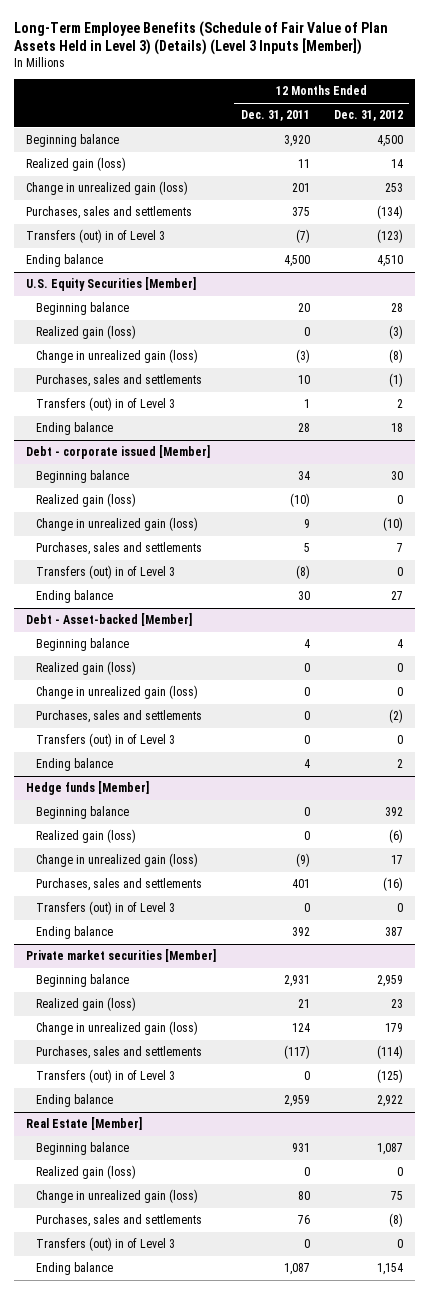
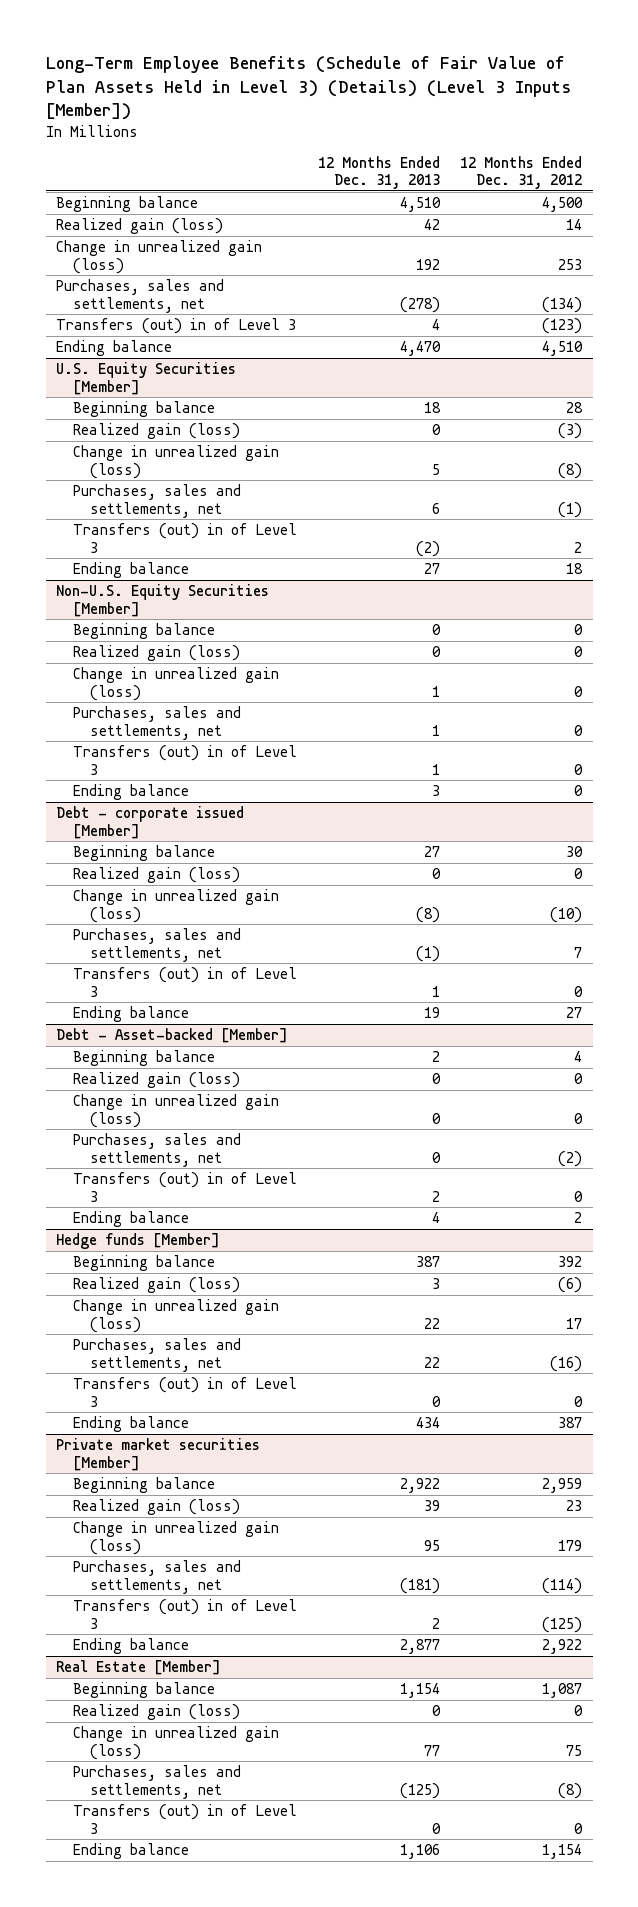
- | 12 Months Ended Dec. 31, 2011 | 12 Months Ended Dec. 31, 2012
+ | 12 Months Ended Dec. 31, 2013 | 12 Months Ended Dec. 31, 2012
- Purchases, sales and settlements | 375 | (134)
+ Purchases, sales and settlements, net | (278) | (134)
@ U.S. Equity Securities [Member]
- Purchases, sales and settlements | 10 | (1)
+ Purchases, sales and settlements, net | 6 | (1)
+ Non-U.S. Equity Securities [Member]
+ Beginning balance | 0 | 0
+ Realized gain (loss) | 0 | 0
+ Change in unrealized gain (loss) | 1 | 0
+ Purchases, sales and settlements, net | 1 | 0
+ Transfers (out) in of Level 3 | 1 | 0
+ Ending balance | 3 | 0
@ Debt - corporate issued [Member]
- Purchases, sales and settlements | 5 | 7
+ Purchases, sales and settlements, net | (1) | 7
@ Debt - Asset-backed [Member]
- Purchases, sales and settlements | 0 | (2)
+ Purchases, sales and settlements, net | 0 | (2)
@ Hedge funds [Member]
- Purchases, sales and settlements | 401 | (16)
+ Purchases, sales and settlements, net | 22 | (16)
@ Private market securities [Member]
- Purchases, sales and settlements | (117) | (114)
+ Purchases, sales and settlements, net | (181) | (114)
@ Real Estate [Member]
- Purchases, sales and settlements | 76 | (8)
+ Purchases, sales and settlements, net | (125) | (8)

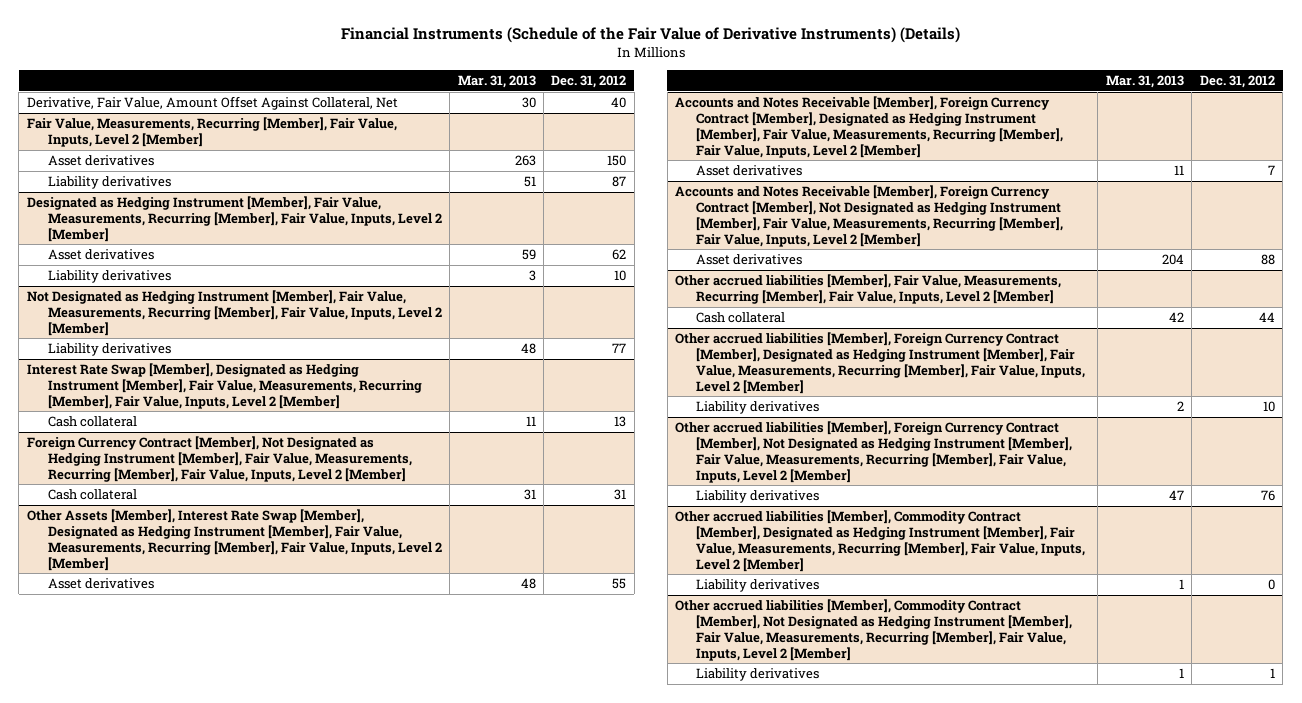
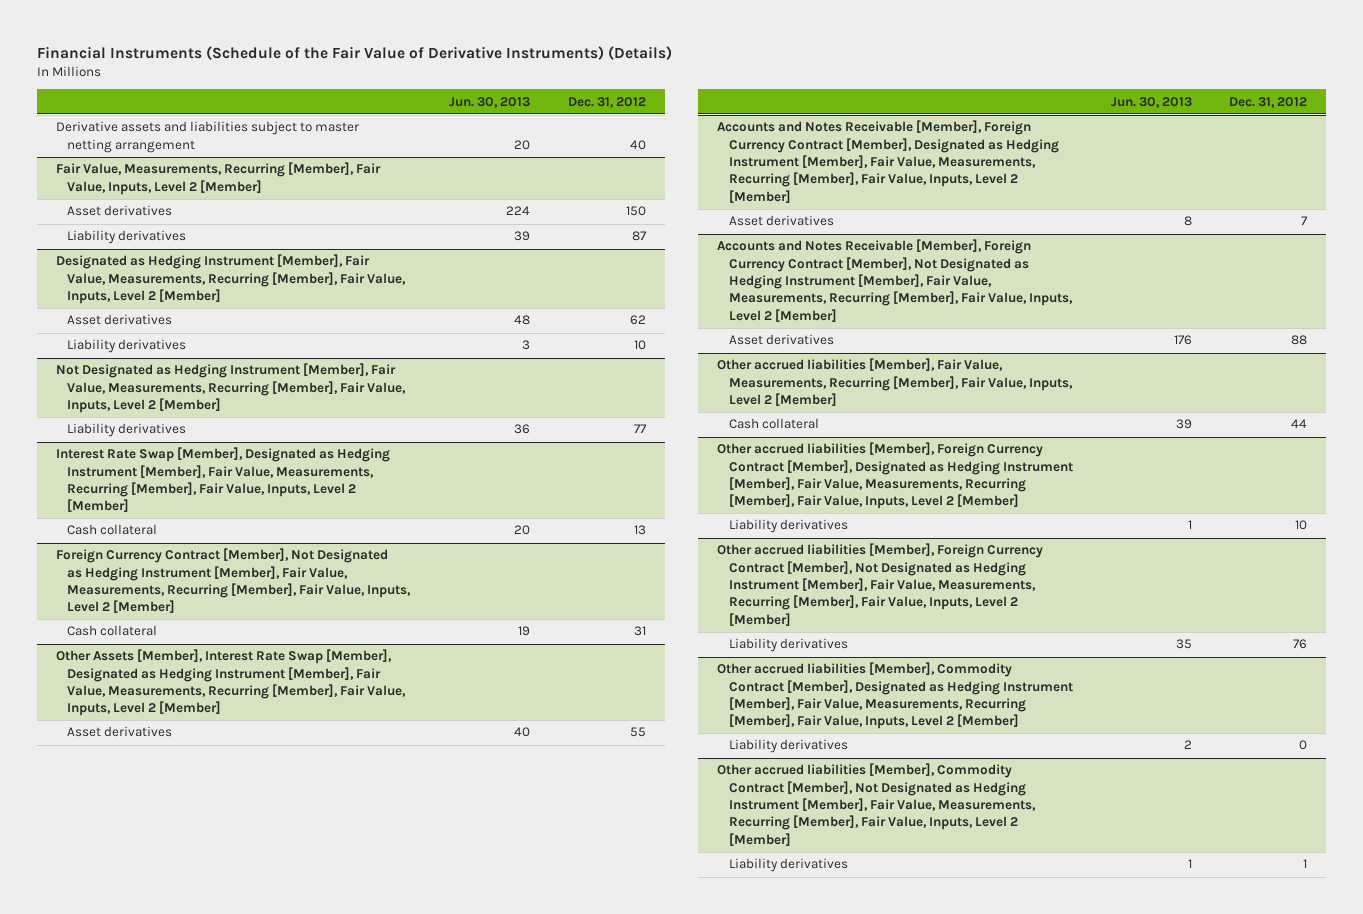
- | Mar. 31, 2013 | Dec. 31, 2012
+ | Jun. 30, 2013 | Dec. 31, 2012
- Derivative, Fair Value, Amount Offset Against Collateral, Net | 30 | 40
+ Derivative assets and liabilities subject to master netting arrangement | 20 | 40

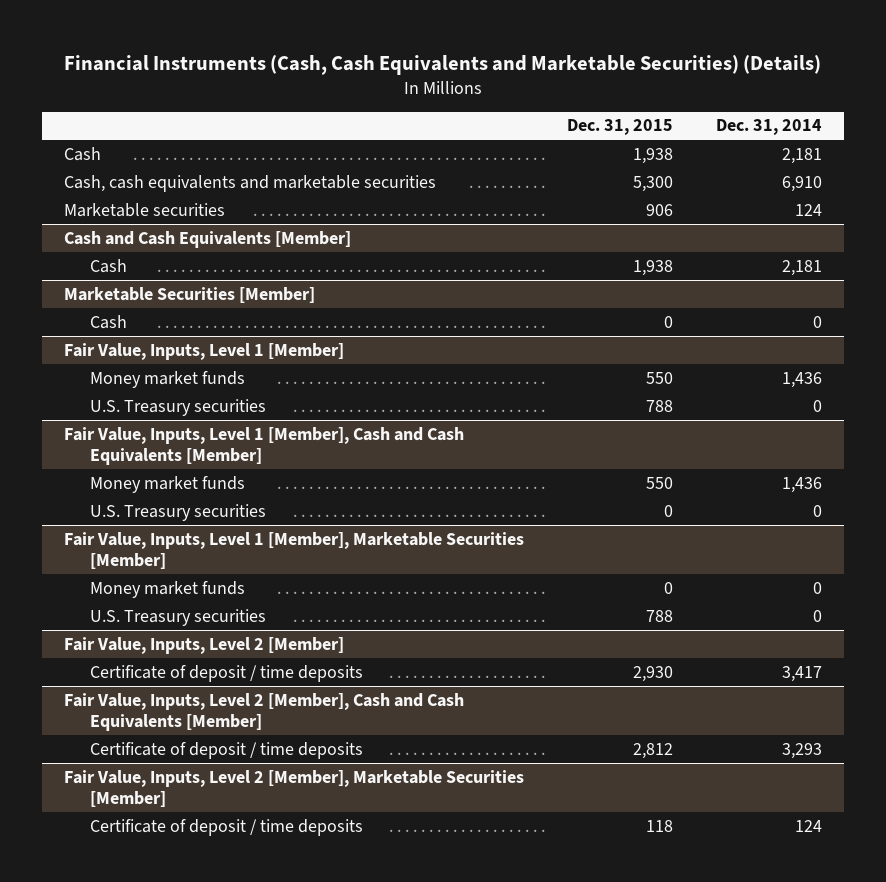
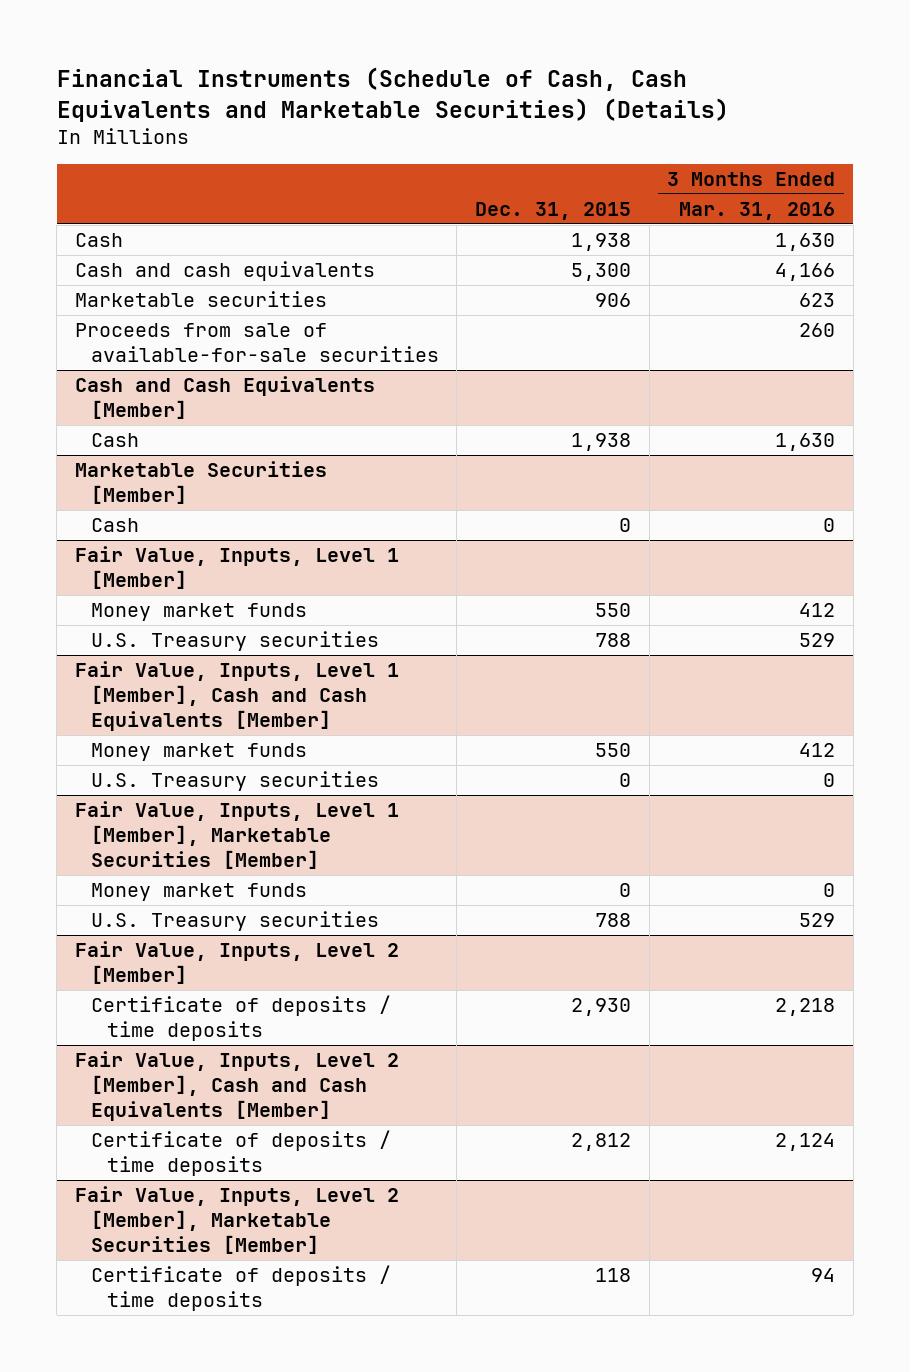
- Financial Instruments (Cash, Cash Equivalents and Marketable Securities) (Details)
+ Financial Instruments (Schedule of Cash, Cash Equivalents and Marketable Securities) (Details)
- | Dec. 31, 2015 | Dec. 31, 2014
+ | Dec. 31, 2015 | 3 Months Ended Mar. 31, 2016
- Cash, cash equivalents and marketable securities | 5,300 | 6,910
+ Cash and cash equivalents | 5,300 | 4,166
+ Proceeds from sale of available-for-sale securities | | 260
@ Fair Value, Inputs, Level 2 [Member]
- Certificate of deposit / time deposits | 2,930 | 3,417
+ Certificate of deposits / time deposits | 2,930 | 2,218
@ Fair Value, Inputs, Level 2 [Member], Cash and Cash Equivalents [Member]
- Certificate of deposit / time deposits | 2,812 | 3,293
+ Certificate of deposits / time deposits | 2,812 | 2,124
@ Fair Value, Inputs, Level 2 [Member], Marketable Securities [Member]
- Certificate of deposit / time deposits | 118 | 124
+ Certificate of deposits / time deposits | 118 | 94

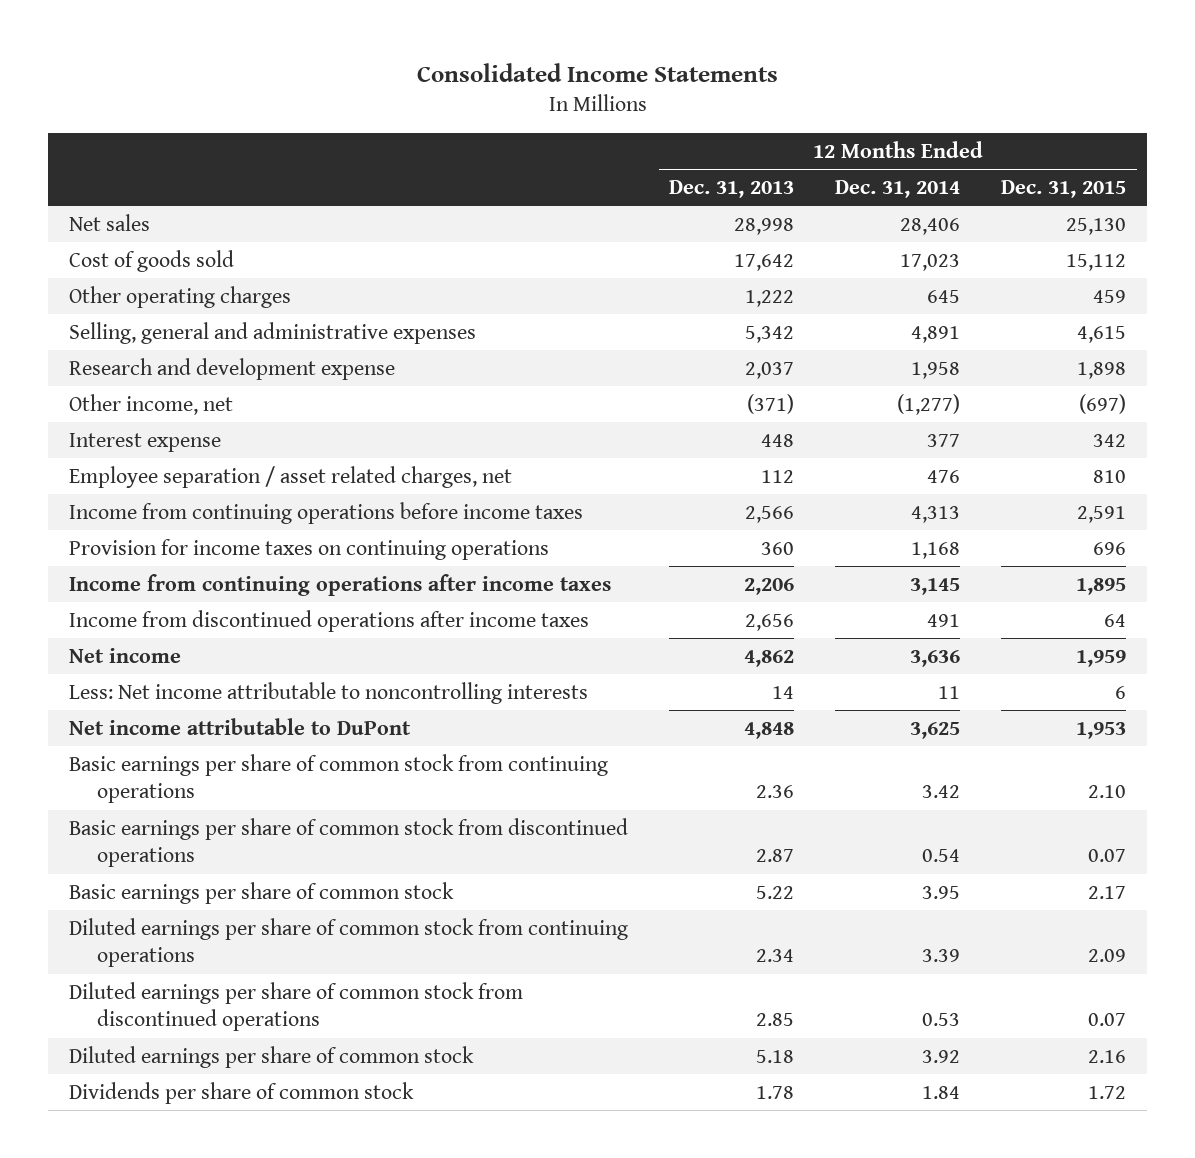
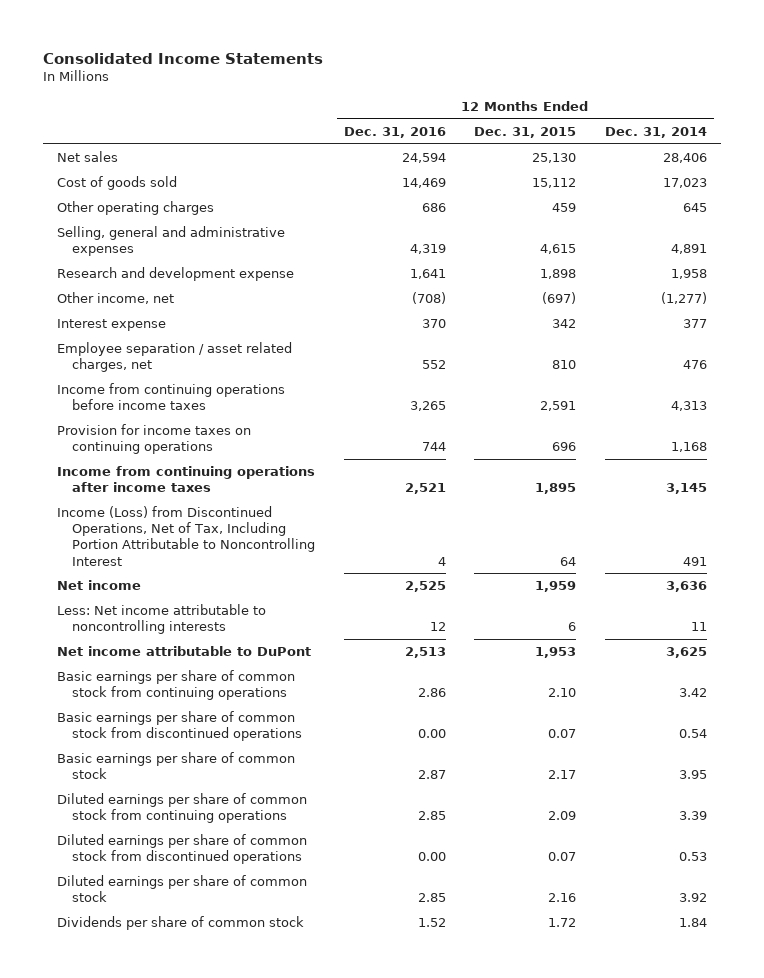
- | 12 Months Ended Dec. 31, 2013 | 12 Months Ended Dec. 31, 2014 | 12 Months Ended Dec. 31, 2015
+ | 12 Months Ended Dec. 31, 2016 | 12 Months Ended Dec. 31, 2015 | 12 Months Ended Dec. 31, 2014
- Income from discontinued operations after income taxes | 2,656 | 491 | 64
+ Income (Loss) from Discontinued Operations, Net of Tax, Including Portion Attributable to Noncontrolling Interest | 4 | 64 | 491

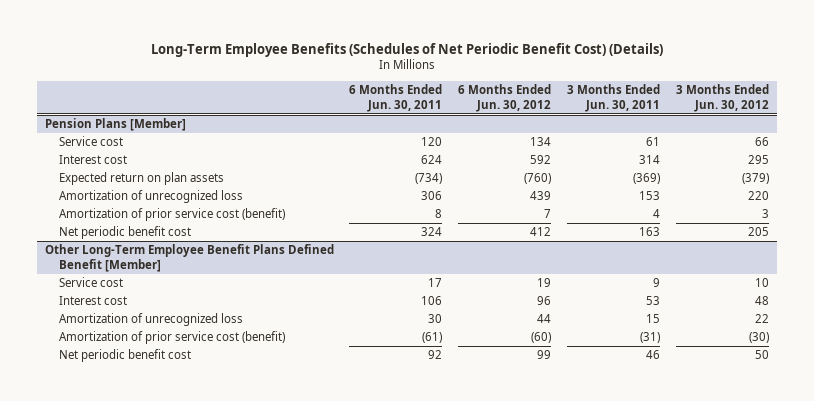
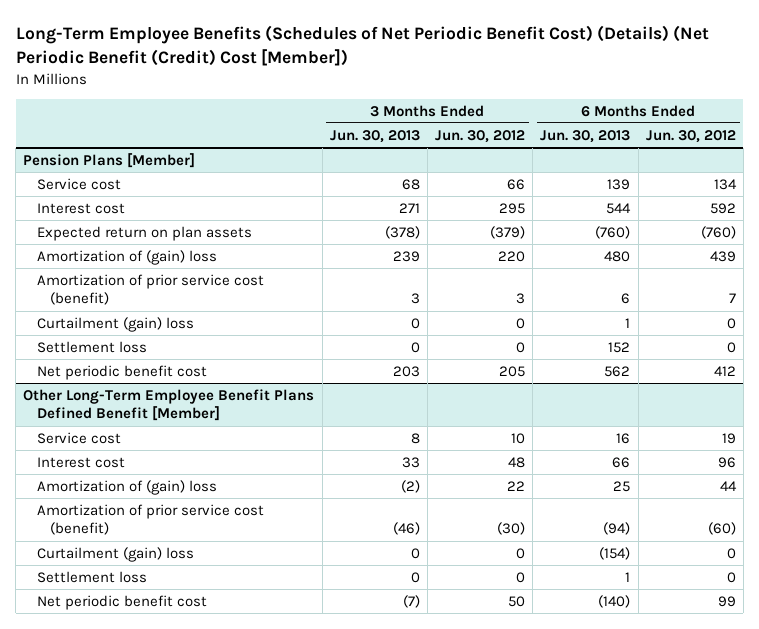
- Long-Term Employee Benefits (Schedules of Net Periodic Benefit Cost) (Details)
+ Long-Term Employee Benefits (Schedules of Net Periodic Benefit Cost) (Details) (Net Periodic Benefit (Credit) Cost [Member])
- | 6 Months Ended Jun. 30, 2011 | 6 Months Ended Jun. 30, 2012 | 3 Months Ended Jun. 30, 2011 | 3 Months Ended Jun. 30, 2012
+ | 3 Months Ended Jun. 30, 2013 | 3 Months Ended Jun. 30, 2012 | 6 Months Ended Jun. 30, 2013 | 6 Months Ended Jun. 30, 2012
@ Pension Plans [Member]
- Amortization of unrecognized loss | 306 | 439 | 153 | 220
+ Amortization of (gain) loss | 239 | 220 | 480 | 439
+ Curtailment (gain) loss | 0 | 0 | 1 | 0
+ Settlement loss | 0 | 0 | 152 | 0
@ Other Long-Term Employee Benefit Plans Defined Benefit [Member]
- Amortization of unrecognized loss | 30 | 44 | 15 | 22
+ Amortization of (gain) loss | (2) | 22 | 25 | 44
+ Curtailment (gain) loss | 0 | 0 | (154) | 0
+ Settlement loss | 0 | 0 | 1 | 0

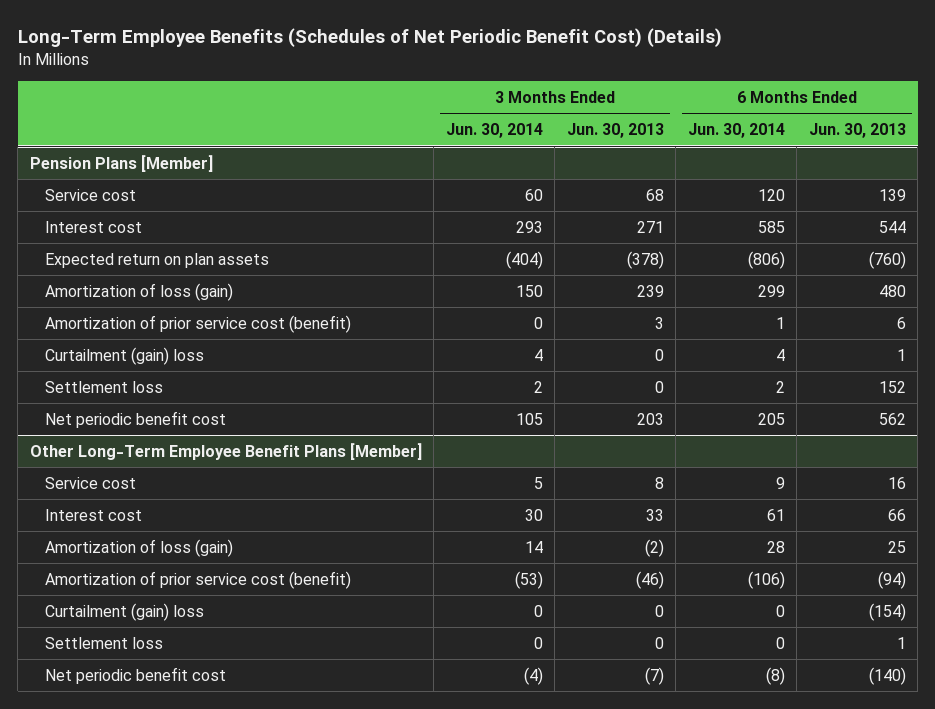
- Long-Term Employee Benefits (Schedules of Net Periodic Benefit Cost) (Details) (Net Periodic Benefit (Credit) Cost [Member])
+ Long-Term Employee Benefits (Schedules of Net Periodic Benefit Cost) (Details)
- | 3 Months Ended Jun. 30, 2013 | 3 Months Ended Jun. 30, 2012 | 6 Months Ended Jun. 30, 2013 | 6 Months Ended Jun. 30, 2012
+ | 3 Months Ended Jun. 30, 2014 | 3 Months Ended Jun. 30, 2013 | 6 Months Ended Jun. 30, 2014 | 6 Months Ended Jun. 30, 2013
@ Pension Plans [Member]
- Amortization of (gain) loss | 239 | 220 | 480 | 439
+ Amortization of loss (gain) | 150 | 239 | 299 | 480
- Other Long-Term Employee Benefit Plans Defined Benefit [Member]
+ Other Long-Term Employee Benefit Plans [Member]
- Amortization of (gain) loss | (2) | 22 | 25 | 44
+ Amortization of loss (gain) | 14 | (2) | 28 | 25

